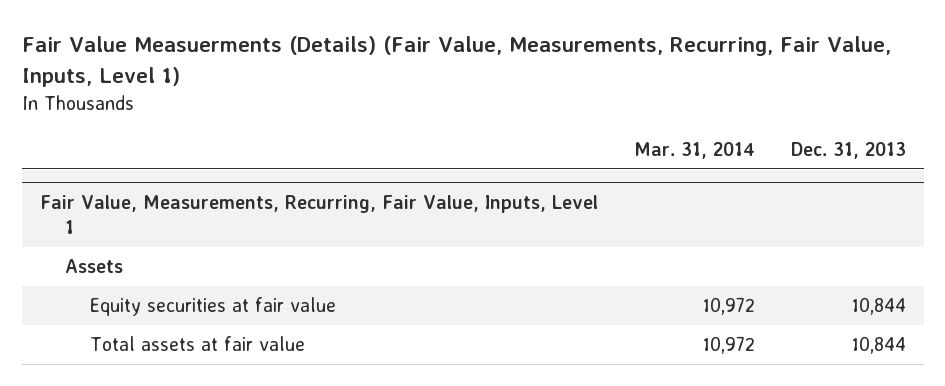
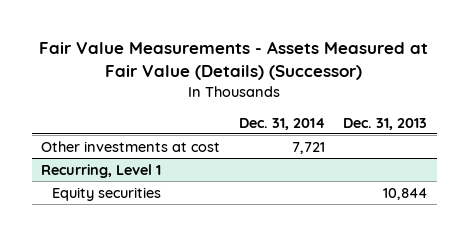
- Fair Value Measuerments (Details) (Fair Value, Measurements, Recurring, Fair Value, Inputs, Level 1)
+ Fair Value Measurements - Assets Measured at Fair Value (Details) (Successor)
- | Mar. 31, 2014 | Dec. 31, 2013
+ | Dec. 31, 2014 | Dec. 31, 2013
- Fair Value, Measurements, Recurring, Fair Value, Inputs, Level 1
- Assets
- Equity securities at fair value | 10,972 | 10,844
- Total assets at fair value | 10,972 | 10,844
+ Other investments at cost | 7,721 |
+ Recurring, Level 1
+ Equity securities | | 10,844

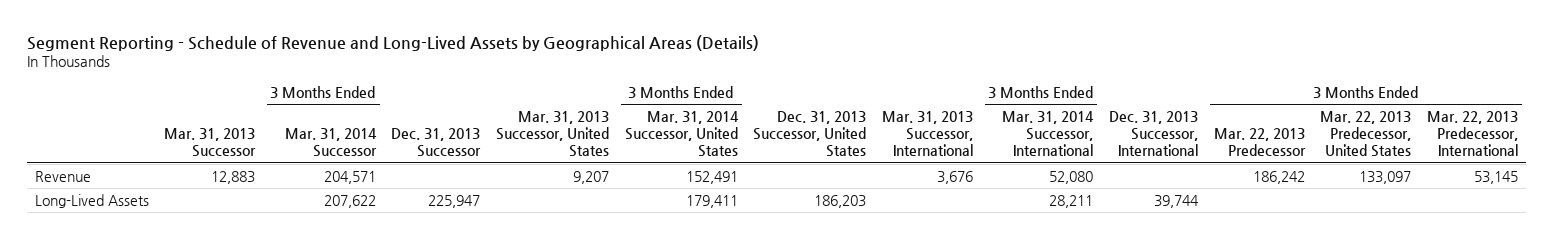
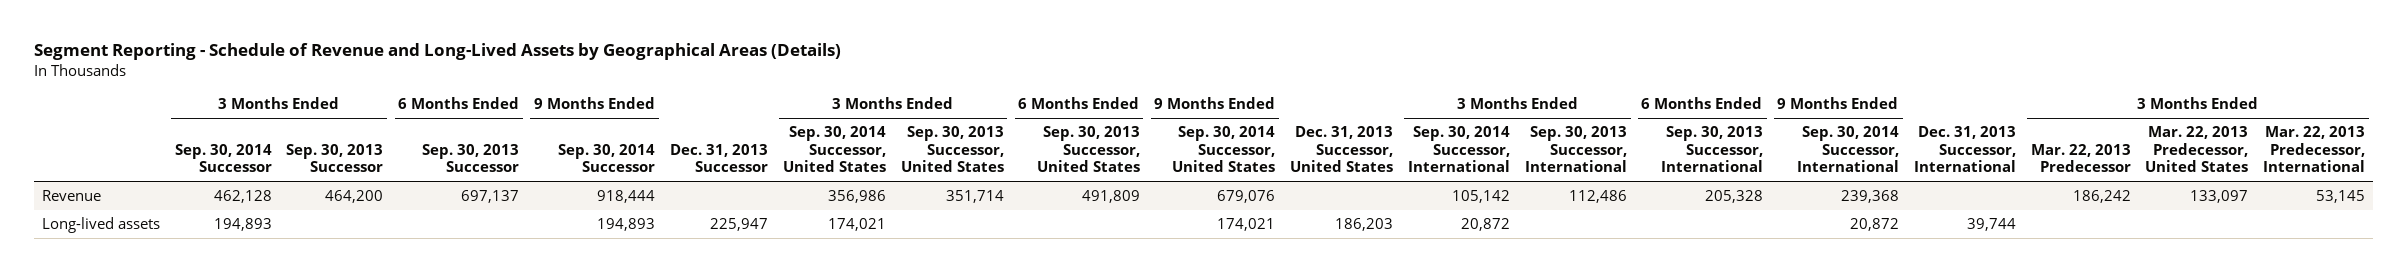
- | Mar. 31, 2013 Successor | 3 Months Ended Mar. 31, 2014 Successor | Dec. 31, 2013 Successor | Mar. 31, 2013 Successor, United States | 3 Months Ended Mar. 31, 2014 Successor, United States | Dec. 31, 2013 Successor, United States | Mar. 31, 2013 Successor, International | 3 Months Ended Mar. 31, 2014 Successor, International | Dec. 31, 2013 Successor, International | 3 Months Ended Mar. 22, 2013 Predecessor | 3 Months Ended Mar. 22, 2013 Predecessor, United States | 3 Months Ended Mar. 22, 2013 Predecessor, International
+ | 3 Months Ended Sep. 30, 2014 Successor | 3 Months Ended Sep. 30, 2013 Successor | 6 Months Ended Sep. 30, 2013 Successor | 9 Months Ended Sep. 30, 2014 Successor | Dec. 31, 2013 Successor | 3 Months Ended Sep. 30, 2014 Successor, United States | 3 Months Ended Sep. 30, 2013 Successor, United States | 6 Months Ended Sep. 30, 2013 Successor, United States | 9 Months Ended Sep. 30, 2014 Successor, United States | Dec. 31, 2013 Successor, United States | 3 Months Ended Sep. 30, 2014 Successor, International | 3 Months Ended Sep. 30, 2013 Successor, International | 6 Months Ended Sep. 30, 2013 Successor, International | 9 Months Ended Sep. 30, 2014 Successor, International | Dec. 31, 2013 Successor, International | 3 Months Ended Mar. 22, 2013 Predecessor | 3 Months Ended Mar. 22, 2013 Predecessor, United States | 3 Months Ended Mar. 22, 2013 Predecessor, International
- Long-Lived Assets | | 207,622 | 225,947 | | 179,411 | 186,203 | | 28,211 | 39,744 | | |
+ Long-lived assets | 194,893 | | | 194,893 | 225,947 | 174,021 | | | 174,021 | 186,203 | 20,872 | | | 20,872 | 39,744 | | |

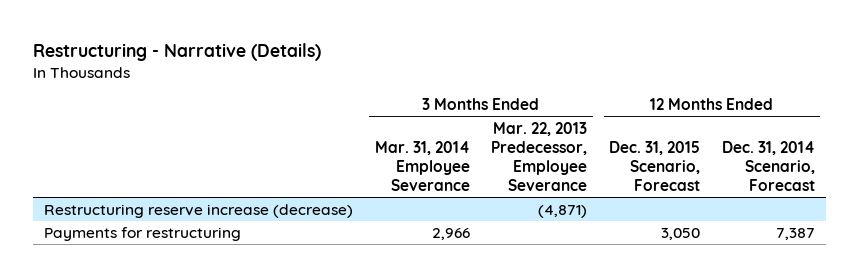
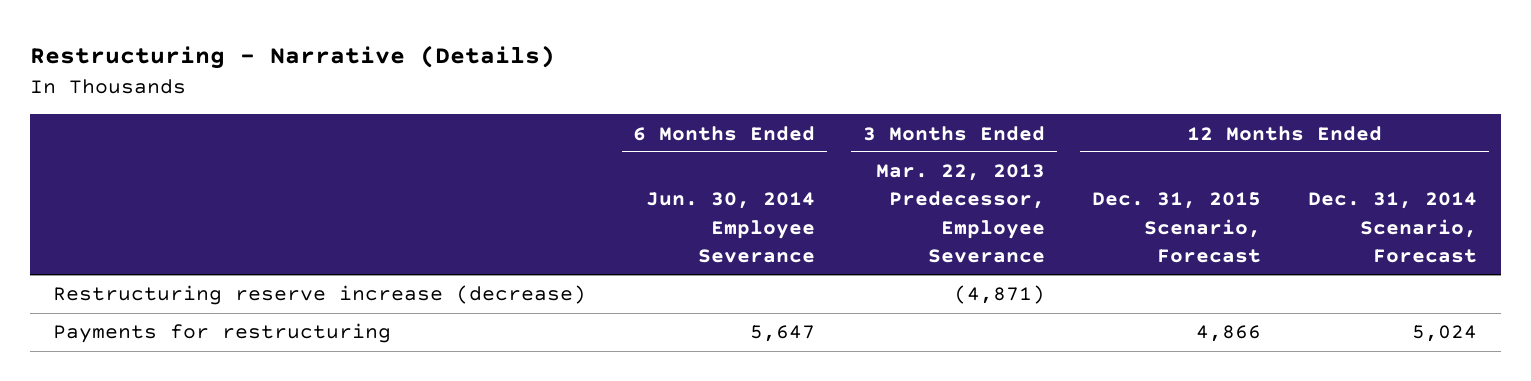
- | 3 Months Ended Mar. 31, 2014 Employee Severance | 3 Months Ended Mar. 22, 2013 Predecessor, Employee Severance | 12 Months Ended Dec. 31, 2015 Scenario, Forecast | 12 Months Ended Dec. 31, 2014 Scenario, Forecast
+ | 6 Months Ended Jun. 30, 2014 Employee Severance | 3 Months Ended Mar. 22, 2013 Predecessor, Employee Severance | 12 Months Ended Dec. 31, 2015 Scenario, Forecast | 12 Months Ended Dec. 31, 2014 Scenario, Forecast
- Payments for restructuring | 2,966 | | 3,050 | 7,387
+ Payments for restructuring | 5,647 | | 4,866 | 5,024

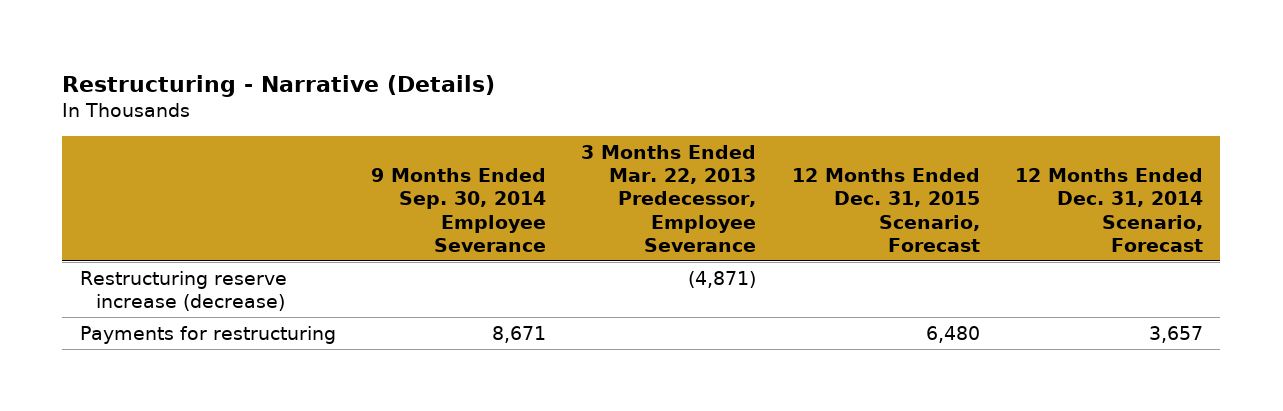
- | 6 Months Ended Jun. 30, 2014 Employee Severance | 3 Months Ended Mar. 22, 2013 Predecessor, Employee Severance | 12 Months Ended Dec. 31, 2015 Scenario, Forecast | 12 Months Ended Dec. 31, 2014 Scenario, Forecast
+ | 9 Months Ended Sep. 30, 2014 Employee Severance | 3 Months Ended Mar. 22, 2013 Predecessor, Employee Severance | 12 Months Ended Dec. 31, 2015 Scenario, Forecast | 12 Months Ended Dec. 31, 2014 Scenario, Forecast
- Payments for restructuring | 5,647 | | 4,866 | 5,024
+ Payments for restructuring | 8,671 | | 6,480 | 3,657

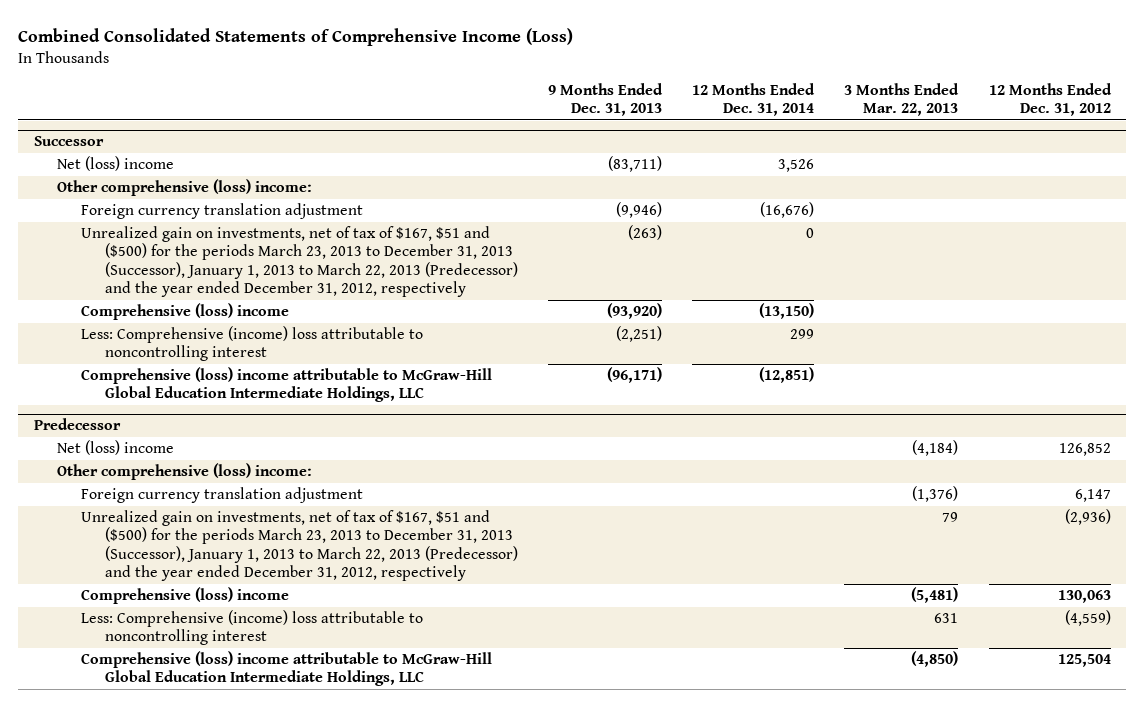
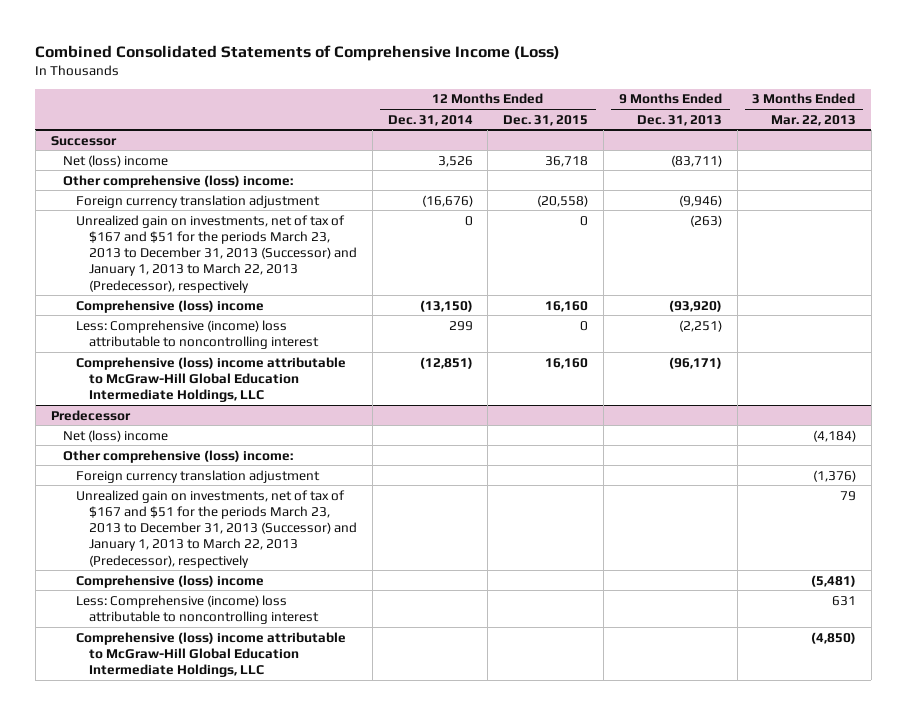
- | 9 Months Ended Dec. 31, 2013 | 12 Months Ended Dec. 31, 2014 | 3 Months Ended Mar. 22, 2013 | 12 Months Ended Dec. 31, 2012
+ | 12 Months Ended Dec. 31, 2014 | 12 Months Ended Dec. 31, 2015 | 9 Months Ended Dec. 31, 2013 | 3 Months Ended Mar. 22, 2013
@ Successor
- Unrealized gain on investments, net of tax of $167, $51 and ($500) for the periods March 23, 2013 to December 31, 2013 (Successor), January 1, 2013 to March 22, 2013 (Predecessor) and the year ended December 31, 2012, respectively | (263) | 0 | |
+ Unrealized gain on investments, net of tax of $167 and $51 for the periods March 23, 2013 to December 31, 2013 (Successor) and January 1, 2013 to March 22, 2013 (Predecessor), respectively | 0 | 0 | (263) |
@ Predecessor
- Unrealized gain on investments, net of tax of $167, $51 and ($500) for the periods March 23, 2013 to December 31, 2013 (Successor), January 1, 2013 to March 22, 2013 (Predecessor) and the year ended December 31, 2012, respectively | | | 79 | (2,936)
+ Unrealized gain on investments, net of tax of $167 and $51 for the periods March 23, 2013 to December 31, 2013 (Successor) and January 1, 2013 to March 22, 2013 (Predecessor), respectively | | | | 79

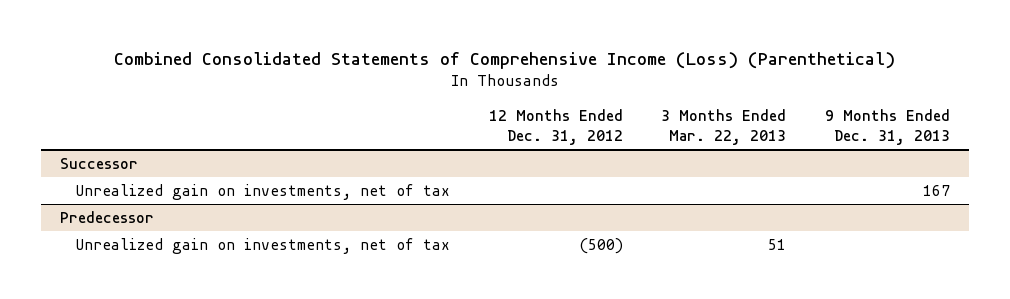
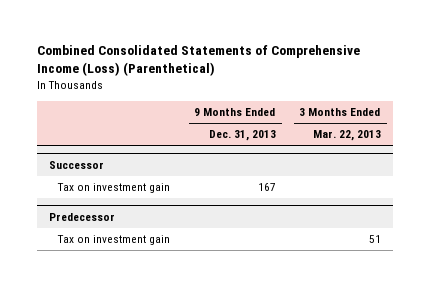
- | 12 Months Ended Dec. 31, 2012 | 3 Months Ended Mar. 22, 2013 | 9 Months Ended Dec. 31, 2013
+ | 9 Months Ended Dec. 31, 2013 | 3 Months Ended Mar. 22, 2013
@ Successor
- Unrealized gain on investments, net of tax | | | 167
+ Tax on investment gain | 167 |
@ Predecessor
- Unrealized gain on investments, net of tax | (500) | 51 |
+ Tax on investment gain | | 51

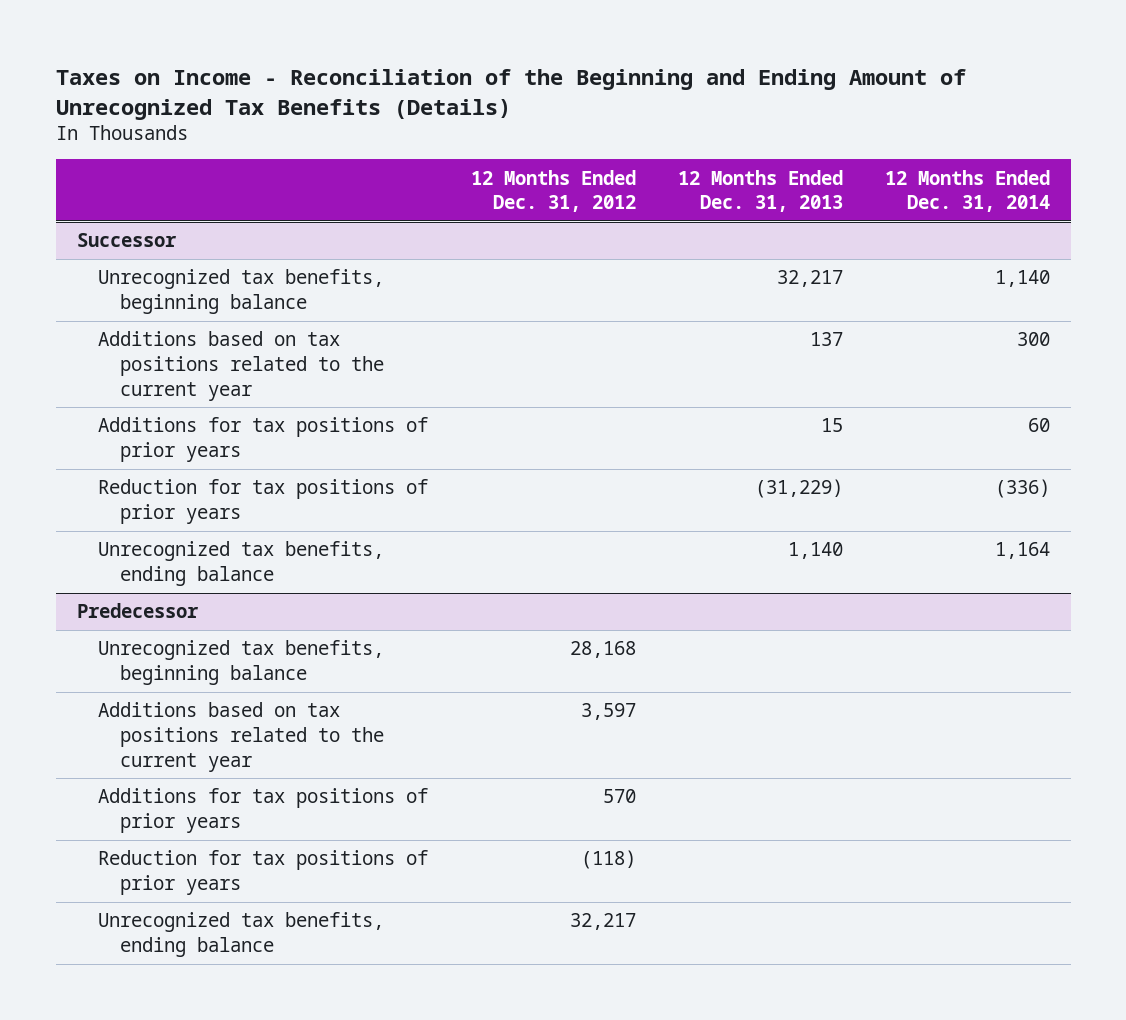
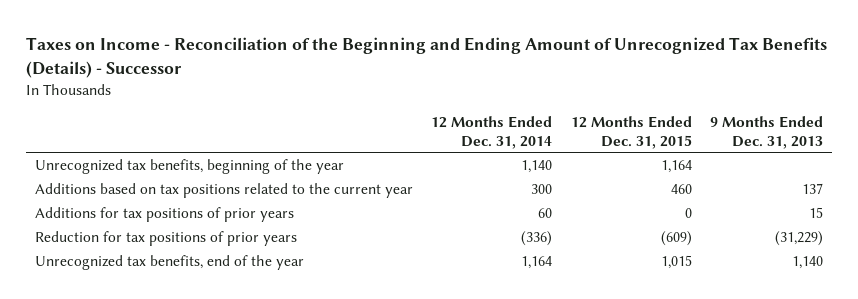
- Taxes on Income - Reconciliation of the Beginning and Ending Amount of Unrecognized Tax Benefits (Details)
+ Taxes on Income - Reconciliation of the Beginning and Ending Amount of Unrecognized Tax Benefits (Details) - Successor
- | 12 Months Ended Dec. 31, 2012 | 12 Months Ended Dec. 31, 2013 | 12 Months Ended Dec. 31, 2014
+ | 12 Months Ended Dec. 31, 2014 | 12 Months Ended Dec. 31, 2015 | 9 Months Ended Dec. 31, 2013
- Successor
- Unrecognized tax benefits, beginning balance | | 32,217 | 1,140
+ Unrecognized tax benefits, beginning of the year | 1,140 | 1,164 |
- Unrecognized tax benefits, ending balance | | 1,140 | 1,164
- Predecessor
- Unrecognized tax benefits, beginning balance | 28,168 | |
- Additions based on tax positions related to the current year | 3,597 | |
- Additions for tax positions of prior years | 570 | |
- Reduction for tax positions of prior years | (118) | |
- Unrecognized tax benefits, ending balance | 32,217 | |
+ Unrecognized tax benefits, end of the year | 1,164 | 1,015 | 1,140

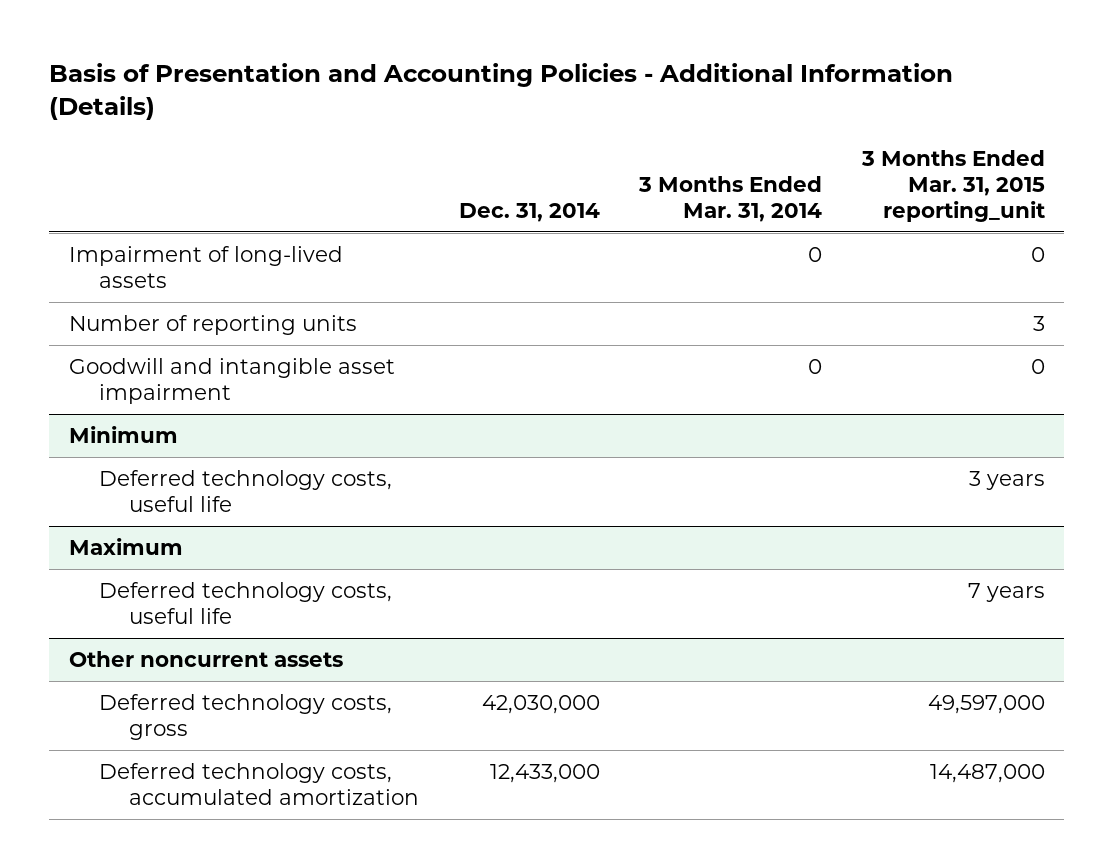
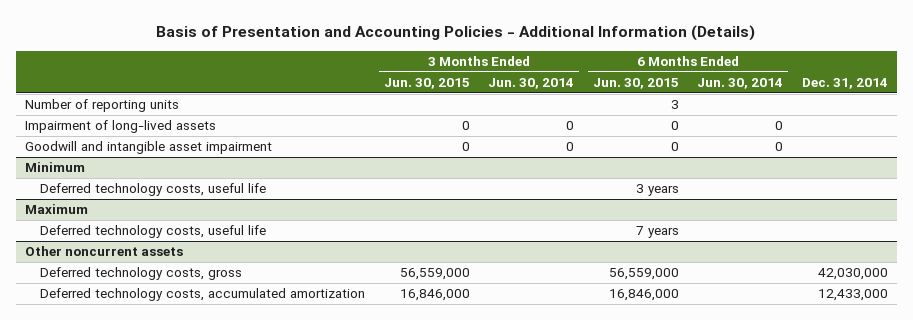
- | Dec. 31, 2014 | 3 Months Ended Mar. 31, 2014 | 3 Months Ended Mar. 31, 2015 reporting_unit
+ | 3 Months Ended Jun. 30, 2015 | 3 Months Ended Jun. 30, 2014 | 6 Months Ended Jun. 30, 2015 | 6 Months Ended Jun. 30, 2014 | Dec. 31, 2014
moved down: Impairment of long-lived assets | 0 | 0 | 0 | 0 |

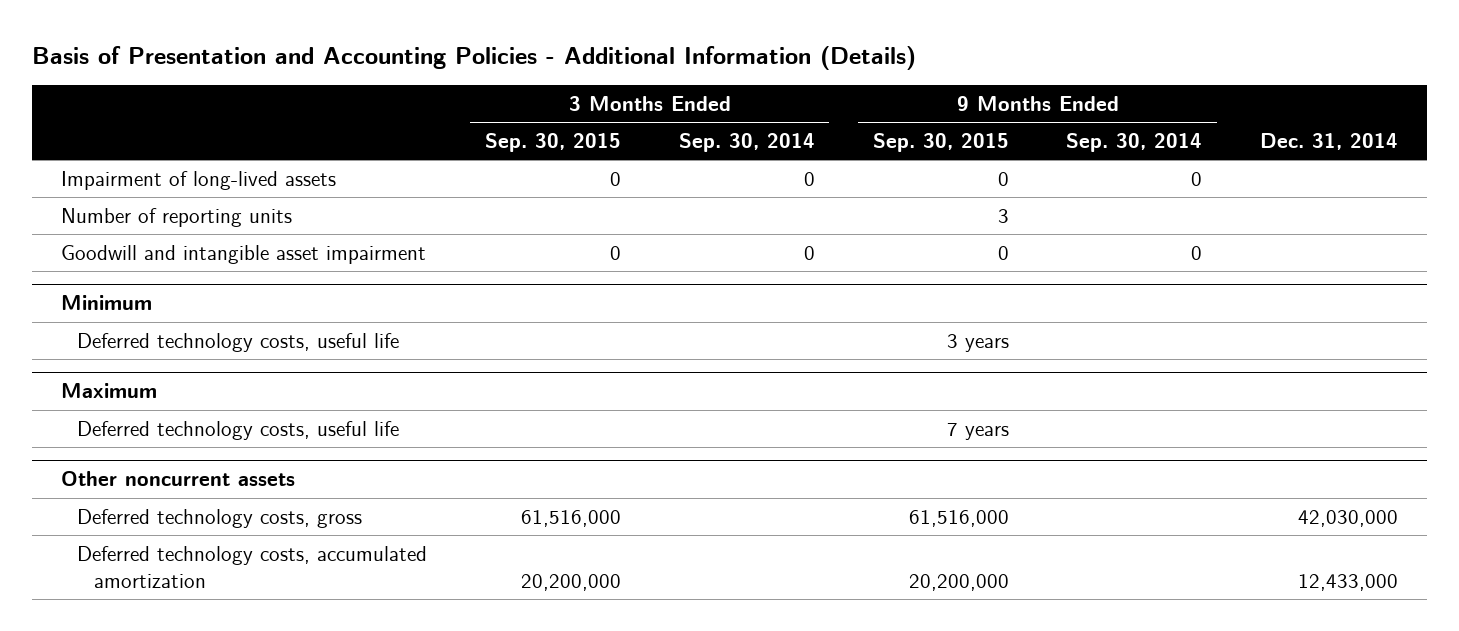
- | 3 Months Ended Jun. 30, 2015 | 3 Months Ended Jun. 30, 2014 | 6 Months Ended Jun. 30, 2015 | 6 Months Ended Jun. 30, 2014 | Dec. 31, 2014
+ | 3 Months Ended Sep. 30, 2015 | 3 Months Ended Sep. 30, 2014 | 9 Months Ended Sep. 30, 2015 | 9 Months Ended Sep. 30, 2014 | Dec. 31, 2014
moved down: Number of reporting units | | | 3 | |

